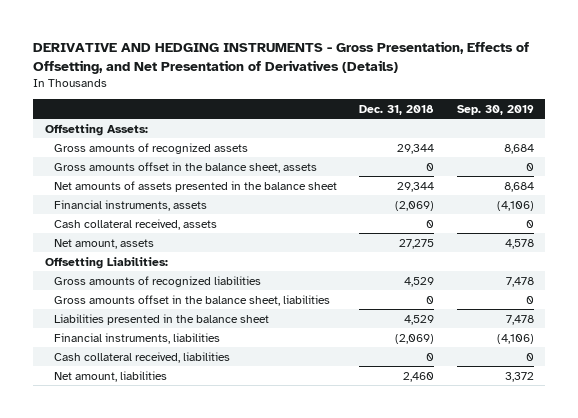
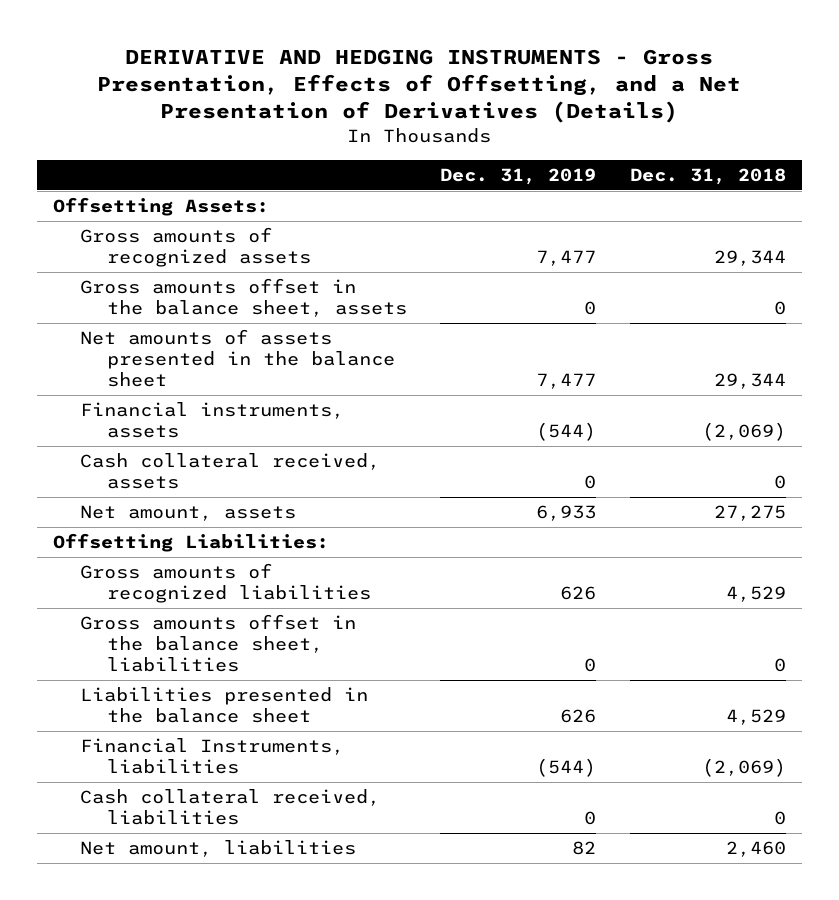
- DERIVATIVE AND HEDGING INSTRUMENTS - Gross Presentation, Effects of Offsetting, and Net Presentation of Derivatives (Details)
+ DERIVATIVE AND HEDGING INSTRUMENTS - Gross Presentation, Effects of Offsetting, and a Net Presentation of Derivatives (Details)
- | Dec. 31, 2018 | Sep. 30, 2019
+ | Dec. 31, 2019 | Dec. 31, 2018
- Financial instruments, liabilities | (2,069) | (4,106)
+ Financial Instruments, liabilities | (544) | (2,069)

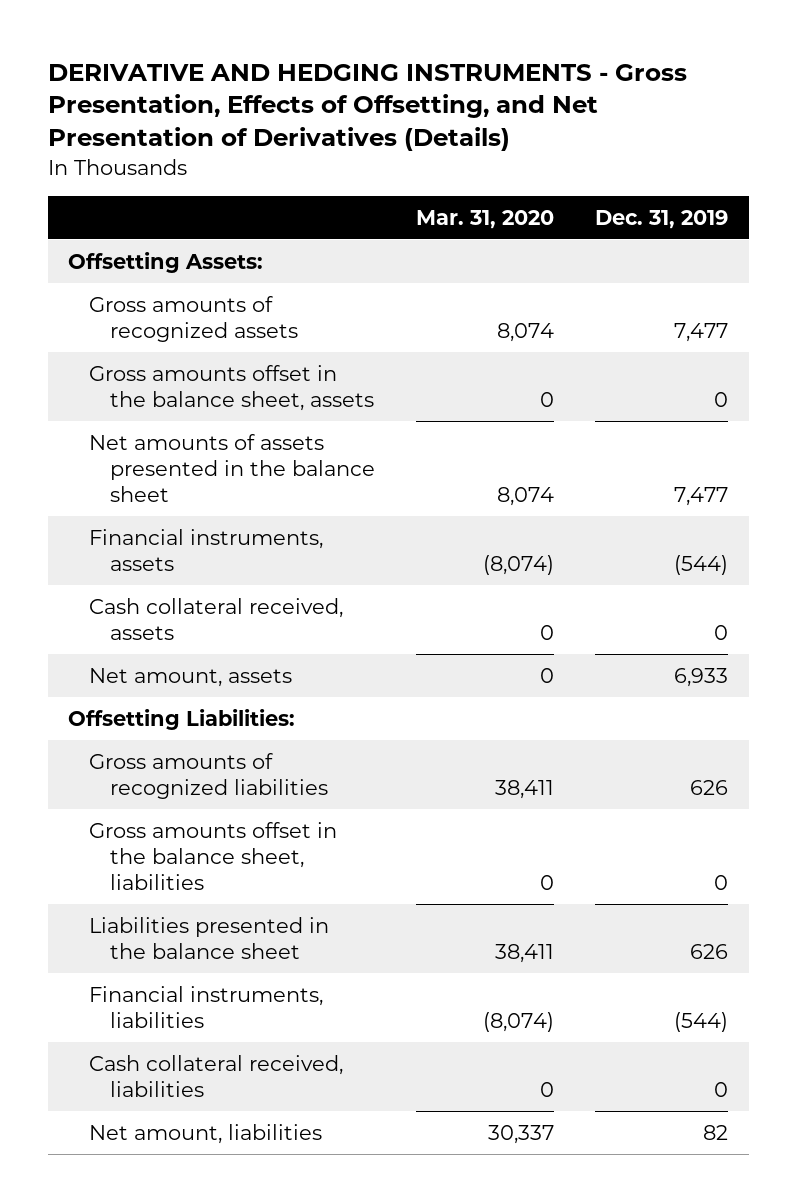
- DERIVATIVE AND HEDGING INSTRUMENTS - Gross Presentation, Effects of Offsetting, and a Net Presentation of Derivatives (Details)
+ DERIVATIVE AND HEDGING INSTRUMENTS - Gross Presentation, Effects of Offsetting, and Net Presentation of Derivatives (Details)
- | Dec. 31, 2019 | Dec. 31, 2018
+ | Mar. 31, 2020 | Dec. 31, 2019
- Financial Instruments, liabilities | (544) | (2,069)
+ Financial instruments, liabilities | (8,074) | (544)

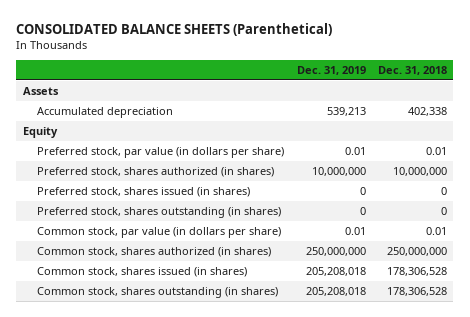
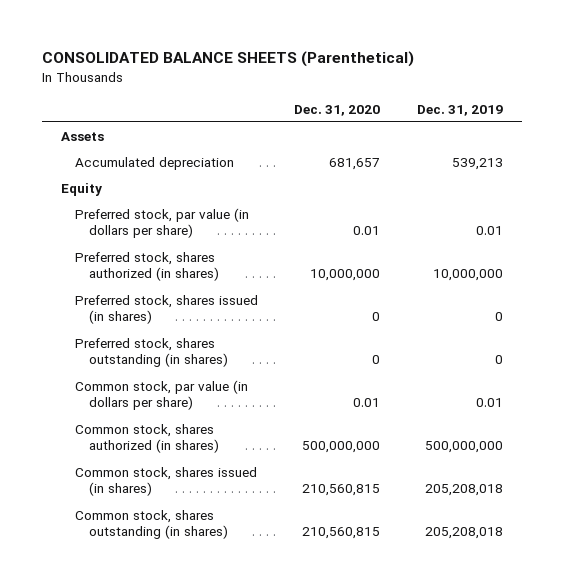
- | Dec. 31, 2019 | Dec. 31, 2018
+ | Dec. 31, 2020 | Dec. 31, 2019
- Common stock, shares authorized (in shares) | 250,000,000 | 250,000,000
+ Common stock, shares authorized (in shares) | 500,000,000 | 500,000,000

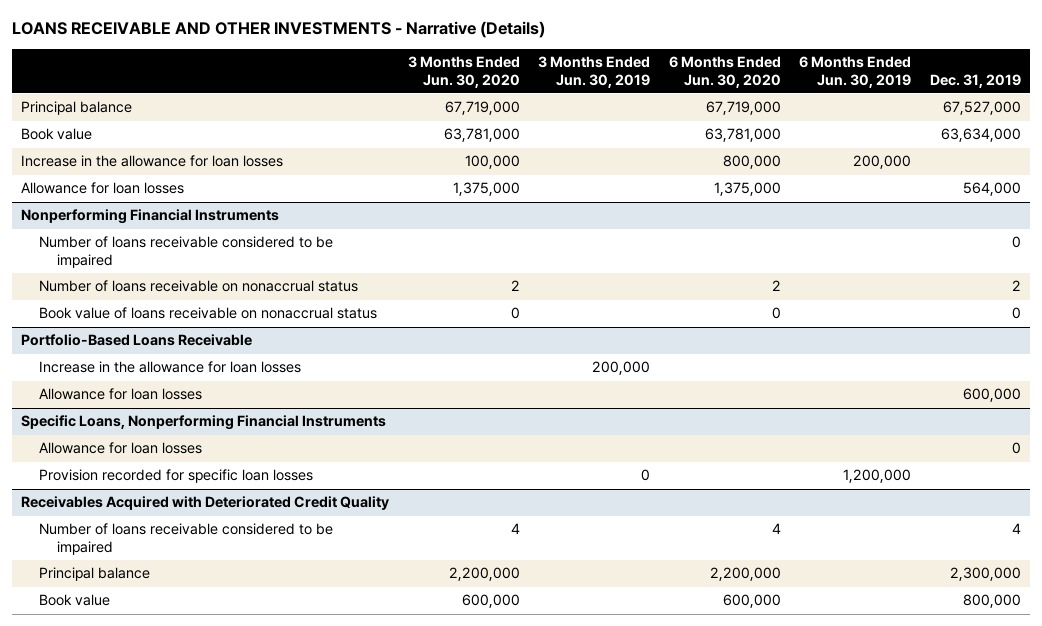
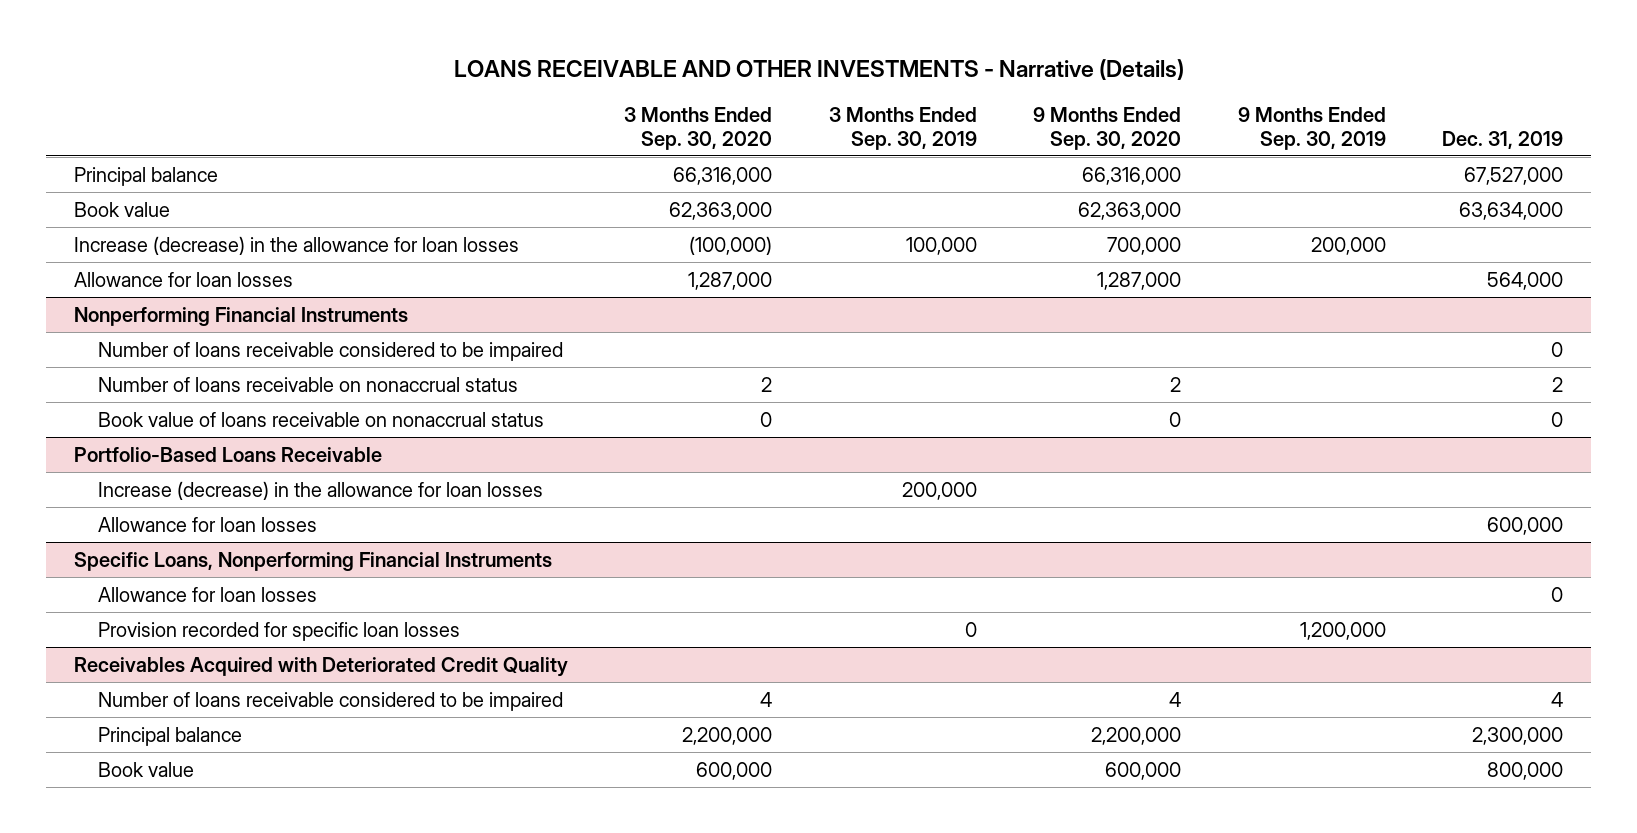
- | 3 Months Ended Jun. 30, 2020 | 3 Months Ended Jun. 30, 2019 | 6 Months Ended Jun. 30, 2020 | 6 Months Ended Jun. 30, 2019 | Dec. 31, 2019
+ | 3 Months Ended Sep. 30, 2020 | 3 Months Ended Sep. 30, 2019 | 9 Months Ended Sep. 30, 2020 | 9 Months Ended Sep. 30, 2019 | Dec. 31, 2019
- Increase in the allowance for loan losses | 100,000 | | 800,000 | 200,000 |
+ Increase (decrease) in the allowance for loan losses | (100,000) | 100,000 | 700,000 | 200,000 |
@ Portfolio-Based Loans Receivable
- Increase in the allowance for loan losses | | 200,000 | | |
+ Increase (decrease) in the allowance for loan losses | | 200,000 | | |

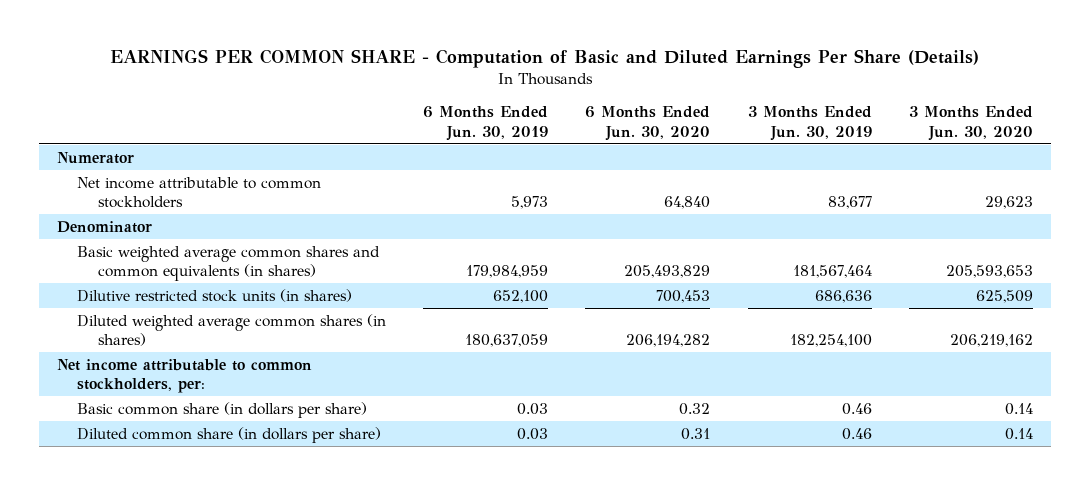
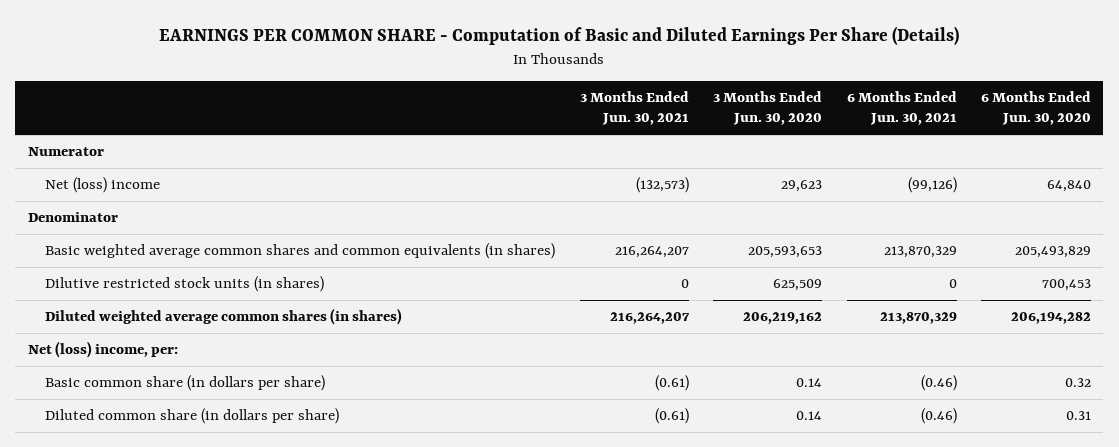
- | 6 Months Ended Jun. 30, 2019 | 6 Months Ended Jun. 30, 2020 | 3 Months Ended Jun. 30, 2019 | 3 Months Ended Jun. 30, 2020
+ | 3 Months Ended Jun. 30, 2021 | 3 Months Ended Jun. 30, 2020 | 6 Months Ended Jun. 30, 2021 | 6 Months Ended Jun. 30, 2020
- Net income attributable to common stockholders | 5,973 | 64,840 | 83,677 | 29,623
+ Net (loss) income | (132,573) | 29,623 | (99,126) | 64,840
- Net income attributable to common stockholders, per:
+ Net (loss) income, per:

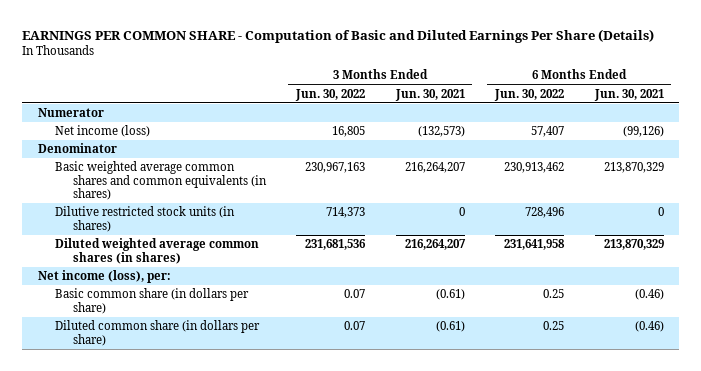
- | 3 Months Ended Jun. 30, 2021 | 3 Months Ended Jun. 30, 2020 | 6 Months Ended Jun. 30, 2021 | 6 Months Ended Jun. 30, 2020
+ | 3 Months Ended Jun. 30, 2022 | 3 Months Ended Jun. 30, 2021 | 6 Months Ended Jun. 30, 2022 | 6 Months Ended Jun. 30, 2021
- Net (loss) income | (132,573) | 29,623 | (99,126) | 64,840
+ Net income (loss) | 16,805 | (132,573) | 57,407 | (99,126)
- Net (loss) income, per:
+ Net income (loss), per:

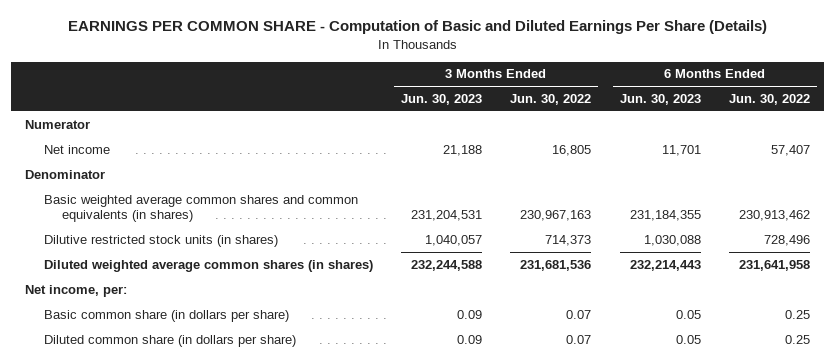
- | 3 Months Ended Jun. 30, 2022 | 3 Months Ended Jun. 30, 2021 | 6 Months Ended Jun. 30, 2022 | 6 Months Ended Jun. 30, 2021
+ | 3 Months Ended Jun. 30, 2023 | 3 Months Ended Jun. 30, 2022 | 6 Months Ended Jun. 30, 2023 | 6 Months Ended Jun. 30, 2022
- Net income (loss) | 16,805 | (132,573) | 57,407 | (99,126)
+ Net income | 21,188 | 16,805 | 11,701 | 57,407
- Net income (loss), per:
+ Net income, per:

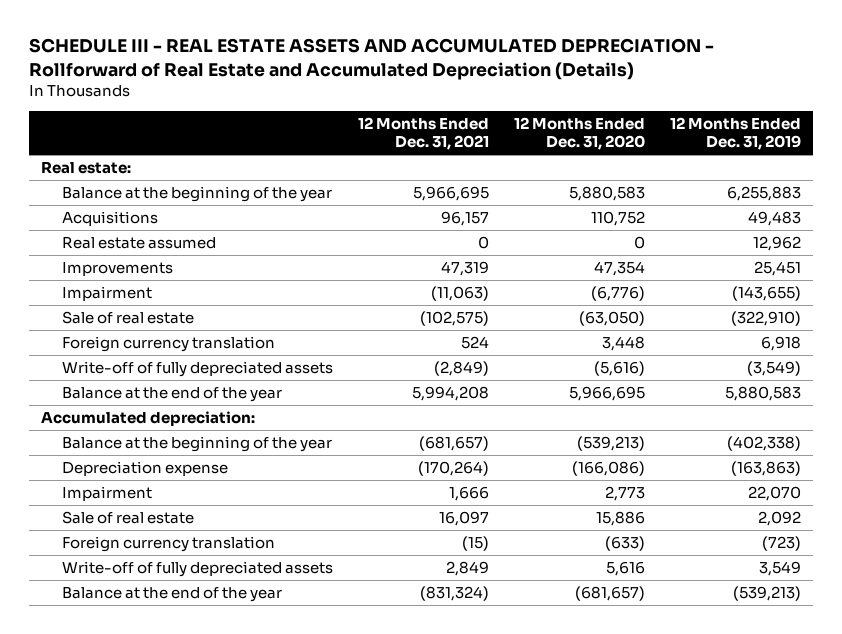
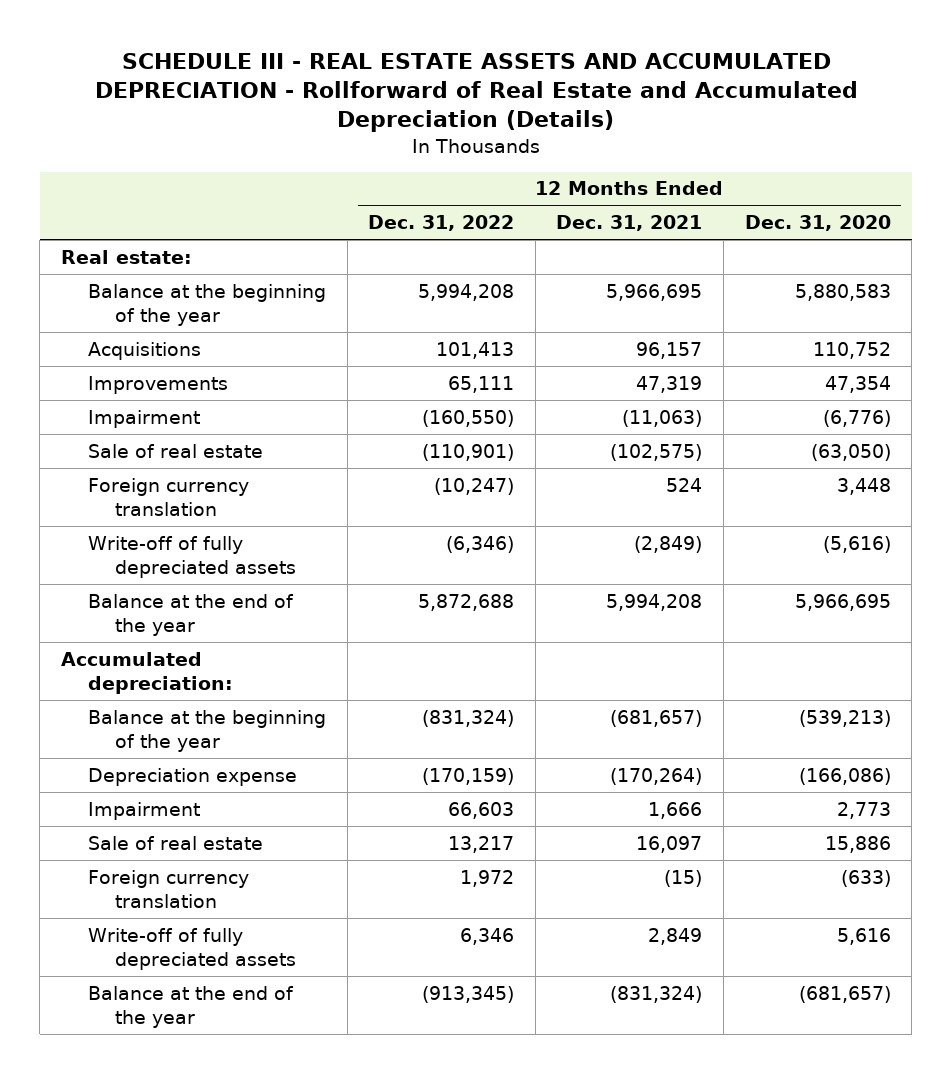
- | 12 Months Ended Dec. 31, 2021 | 12 Months Ended Dec. 31, 2020 | 12 Months Ended Dec. 31, 2019
+ | 12 Months Ended Dec. 31, 2022 | 12 Months Ended Dec. 31, 2021 | 12 Months Ended Dec. 31, 2020
- Real estate assumed | 0 | 0 | 12,962

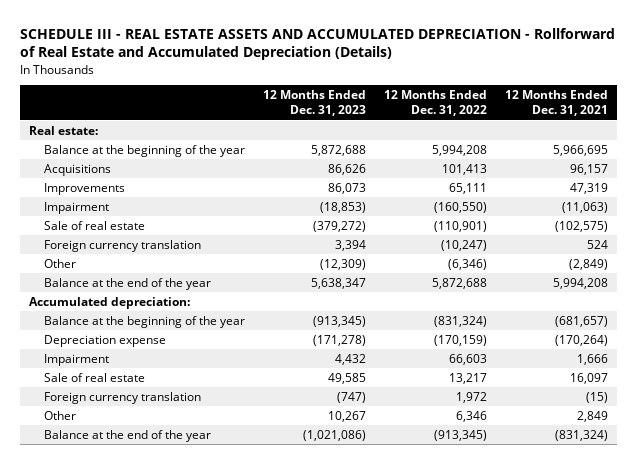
- | 12 Months Ended Dec. 31, 2022 | 12 Months Ended Dec. 31, 2021 | 12 Months Ended Dec. 31, 2020
+ | 12 Months Ended Dec. 31, 2023 | 12 Months Ended Dec. 31, 2022 | 12 Months Ended Dec. 31, 2021
- Write-off of fully depreciated assets | (6,346) | (2,849) | (5,616)
+ Other | (12,309) | (6,346) | (2,849)
- Write-off of fully depreciated assets | 6,346 | 2,849 | 5,616
+ Other | 10,267 | 6,346 | 2,849

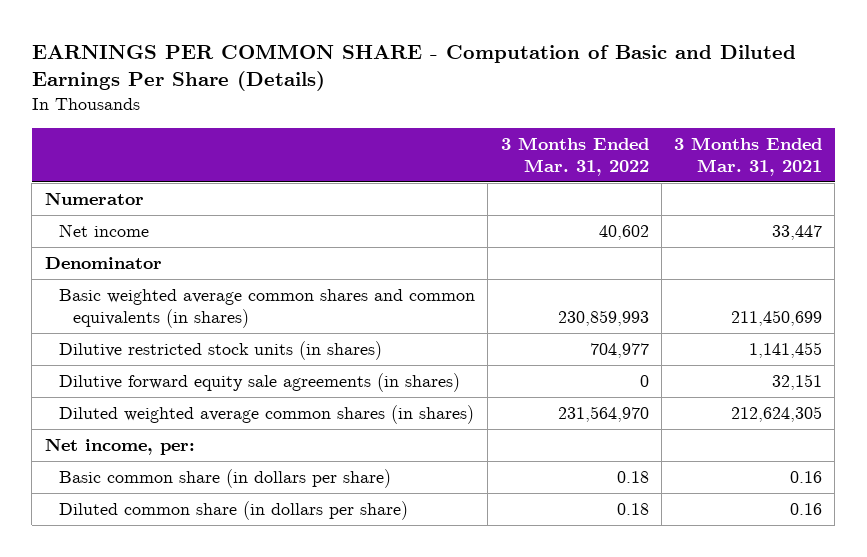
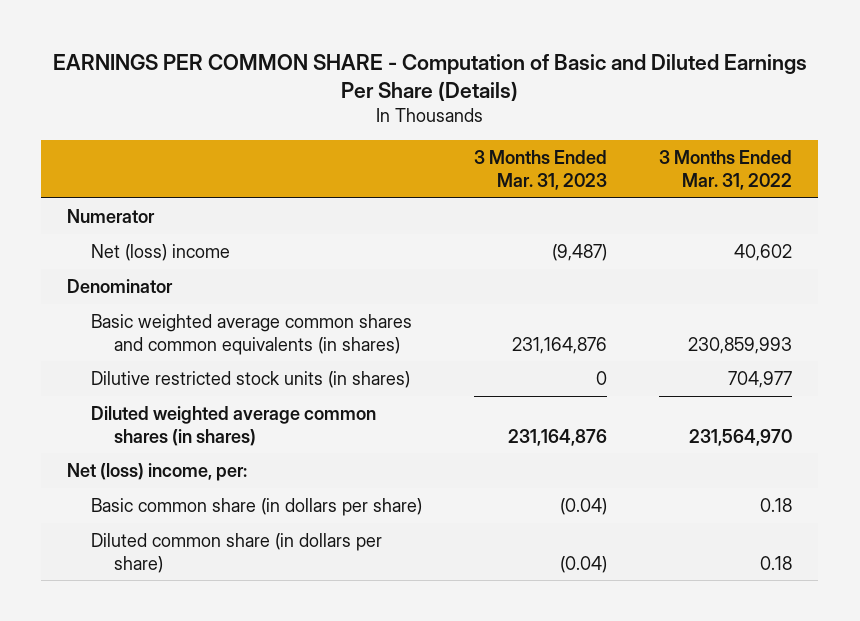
- | 3 Months Ended Mar. 31, 2022 | 3 Months Ended Mar. 31, 2021
+ | 3 Months Ended Mar. 31, 2023 | 3 Months Ended Mar. 31, 2022
- Net income | 40,602 | 33,447
+ Net (loss) income | (9,487) | 40,602
- Dilutive forward equity sale agreements (in shares) | 0 | 32,151
- Net income, per:
+ Net (loss) income, per:

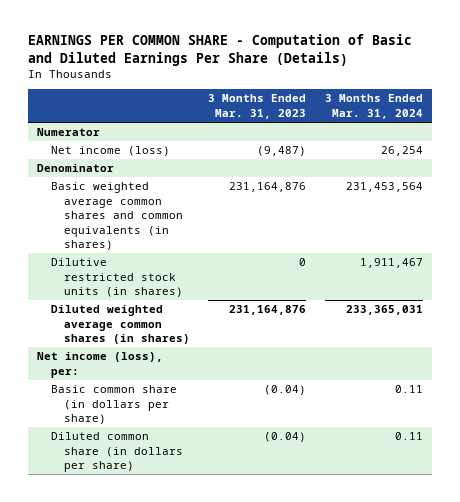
- | 3 Months Ended Mar. 31, 2023 | 3 Months Ended Mar. 31, 2022
+ | 3 Months Ended Mar. 31, 2023 | 3 Months Ended Mar. 31, 2024
- Net (loss) income | (9,487) | 40,602
+ Net income (loss) | (9,487) | 26,254
- Net (loss) income, per:
+ Net income (loss), per:

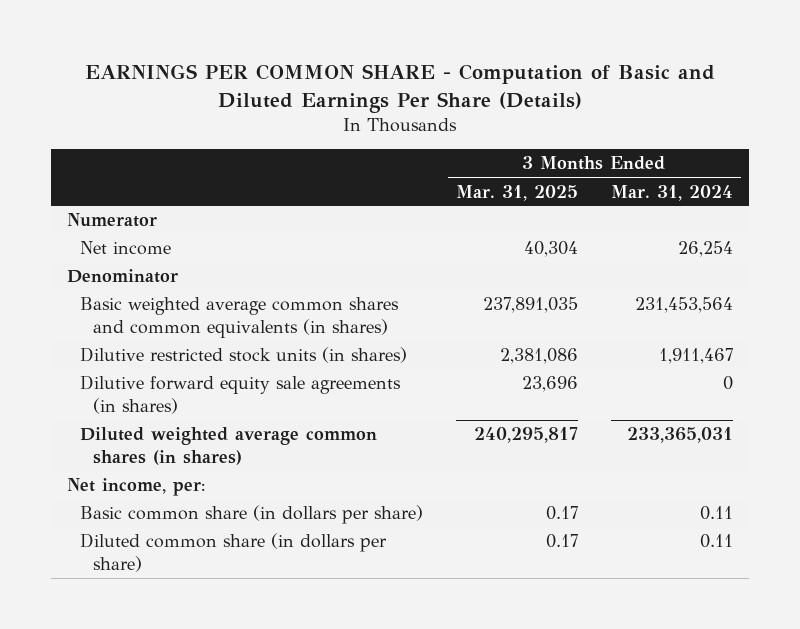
- | 3 Months Ended Mar. 31, 2023 | 3 Months Ended Mar. 31, 2024
+ | 3 Months Ended Mar. 31, 2025 | 3 Months Ended Mar. 31, 2024
- Net income (loss) | (9,487) | 26,254
+ Net income | 40,304 | 26,254
+ Dilutive forward equity sale agreements (in shares) | 23,696 | 0
- Net income (loss), per:
+ Net income, per:

